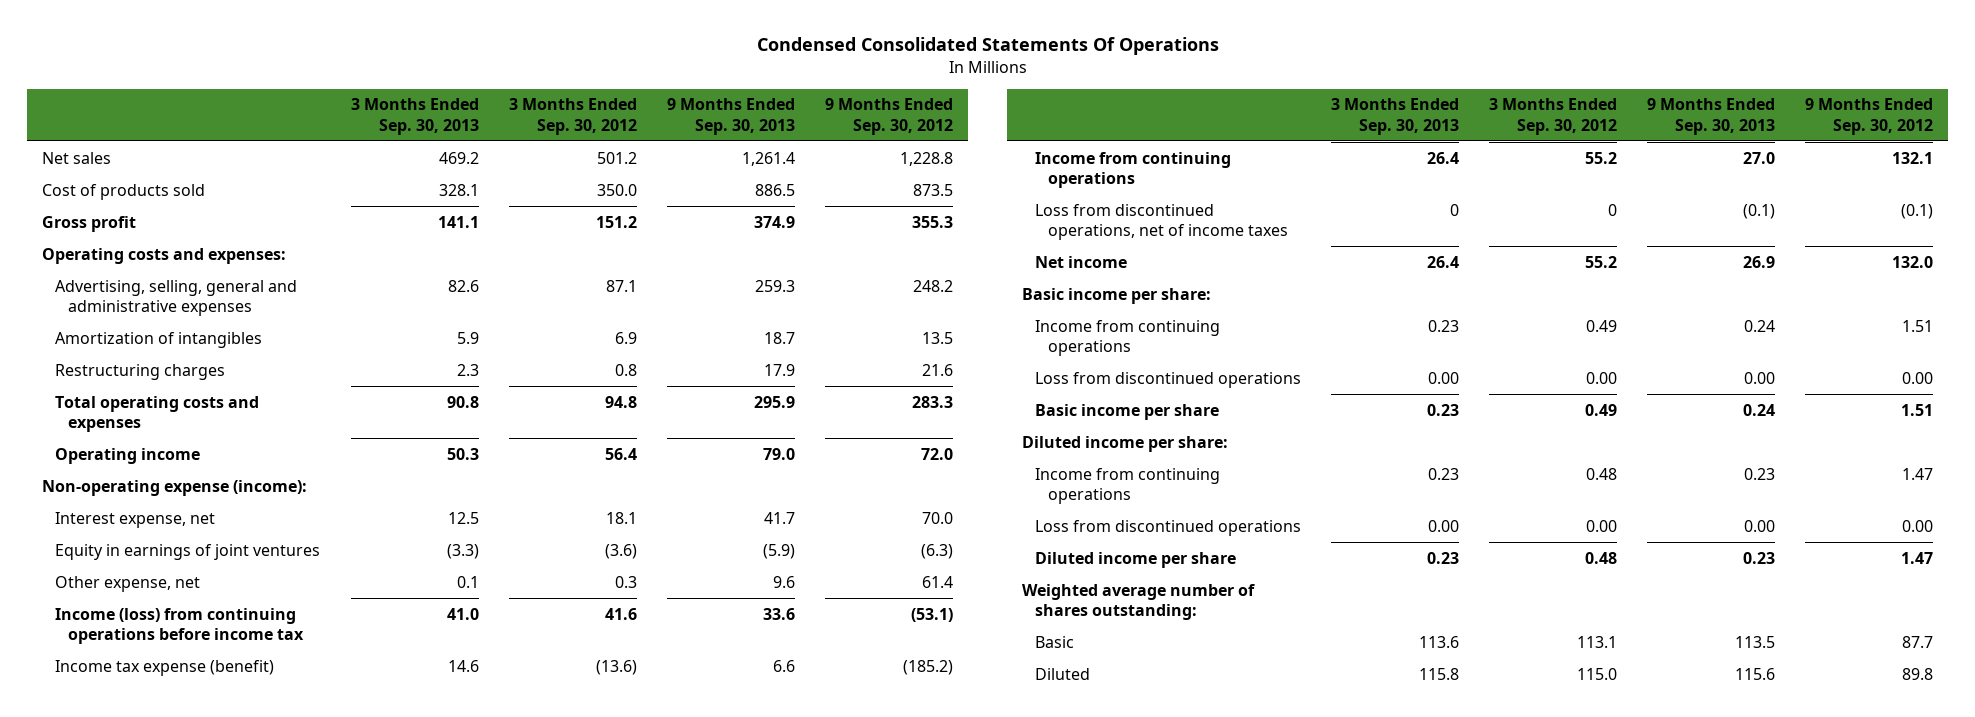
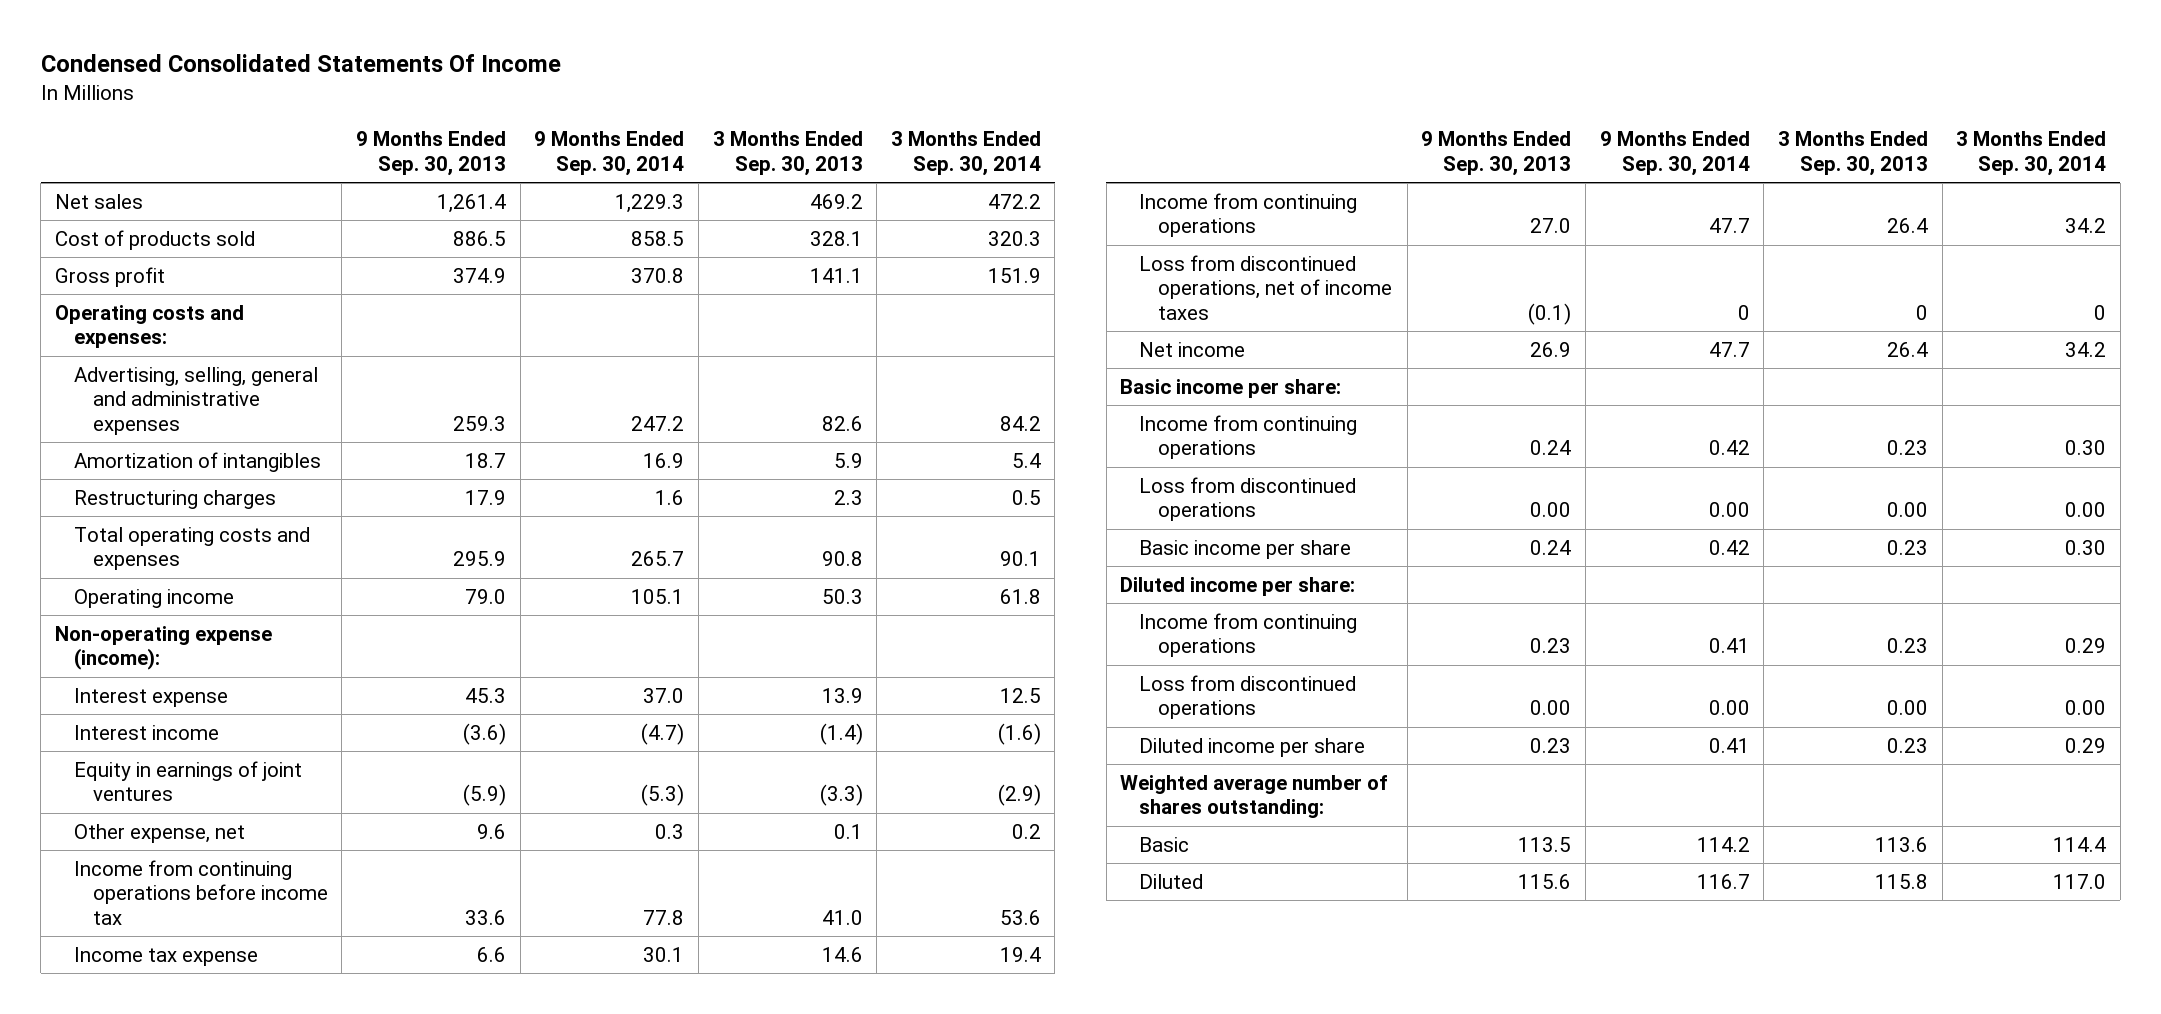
- Condensed Consolidated Statements Of Operations
+ Condensed Consolidated Statements Of Income
- | 3 Months Ended Sep. 30, 2013 | 3 Months Ended Sep. 30, 2012 | 9 Months Ended Sep. 30, 2013 | 9 Months Ended Sep. 30, 2012
+ | 9 Months Ended Sep. 30, 2013 | 9 Months Ended Sep. 30, 2014 | 3 Months Ended Sep. 30, 2013 | 3 Months Ended Sep. 30, 2014
- Interest expense, net | 12.5 | 18.1 | 41.7 | 70.0
+ Interest expense | 45.3 | 37.0 | 13.9 | 12.5
+ Interest income | (3.6) | (4.7) | (1.4) | (1.6)
- Income (loss) from continuing operations before income tax | 41.0 | 41.6 | 33.6 | (53.1)
- Income tax expense (benefit) | 14.6 | (13.6) | 6.6 | (185.2)
+ Income from continuing operations before income tax | 33.6 | 77.8 | 41.0 | 53.6
+ Income tax expense | 6.6 | 30.1 | 14.6 | 19.4

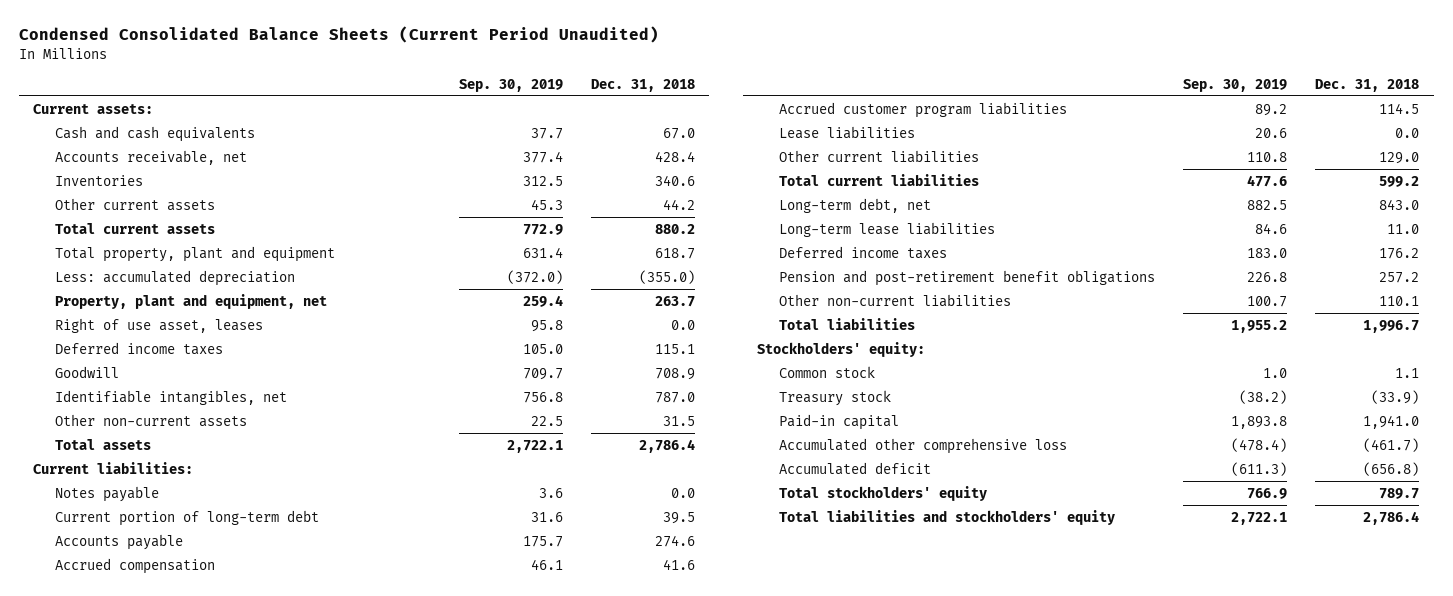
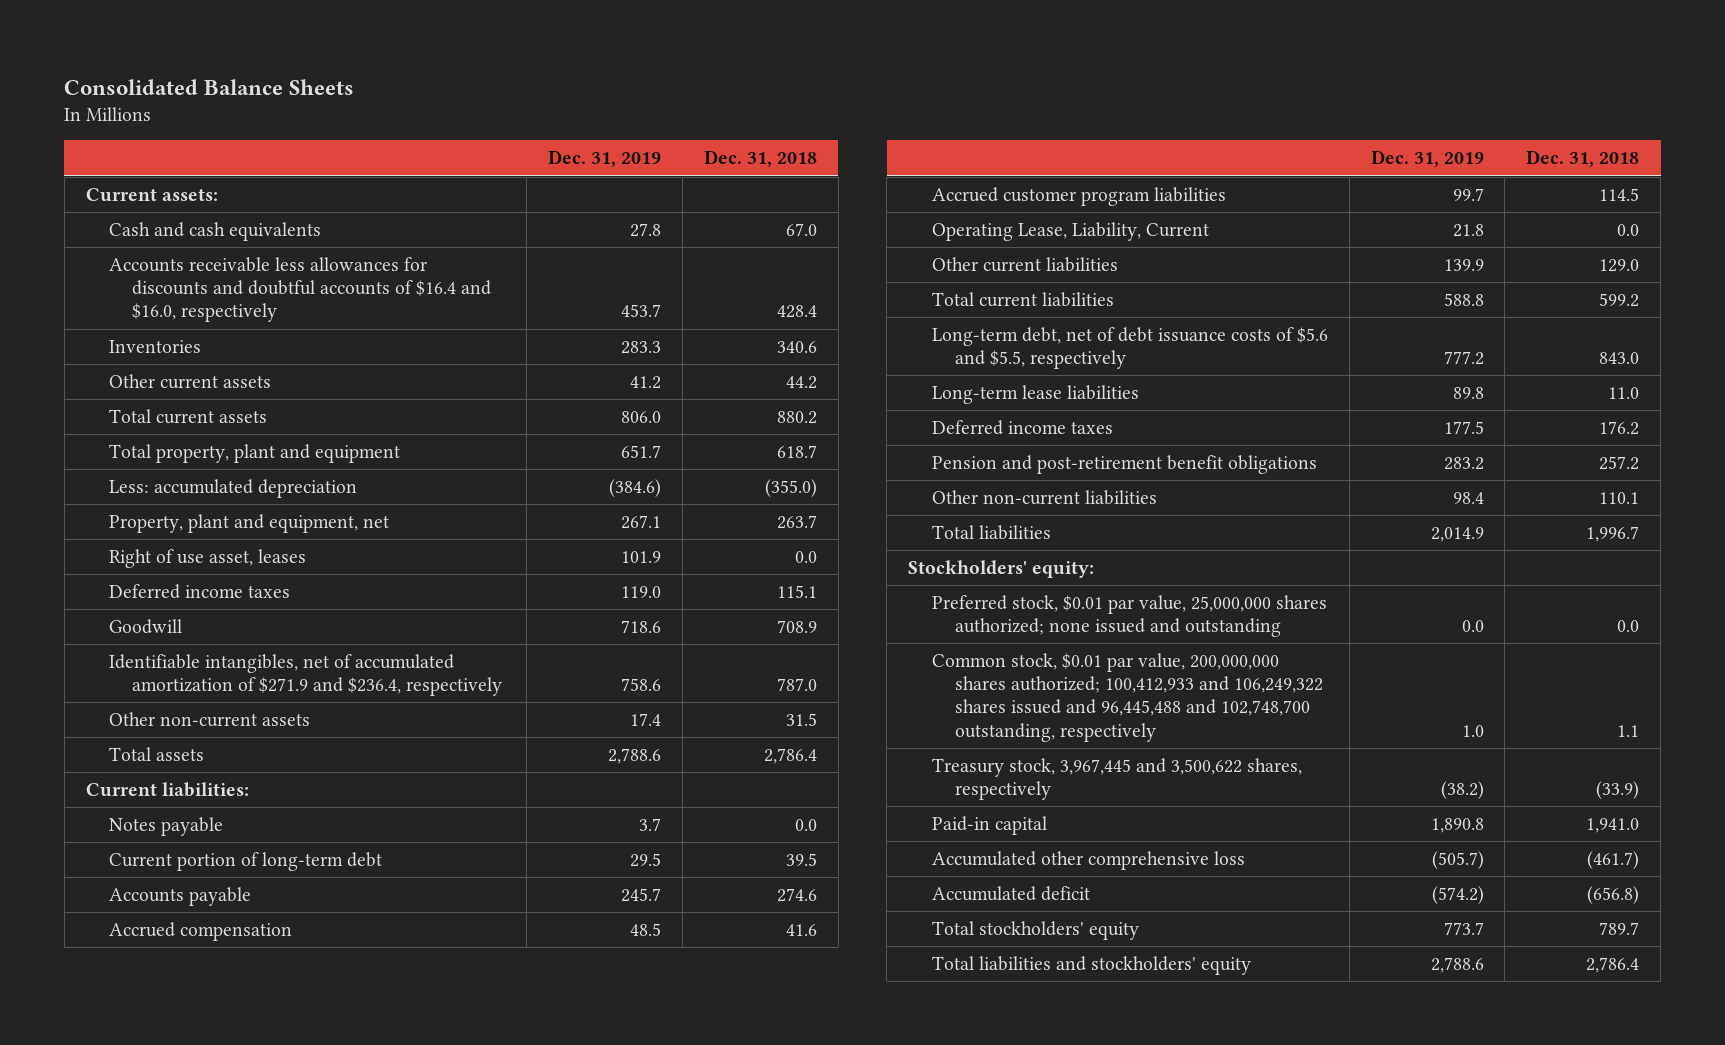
- Condensed Consolidated Balance Sheets (Current Period Unaudited)
+ Consolidated Balance Sheets
- | Sep. 30, 2019 | Dec. 31, 2018
+ | Dec. 31, 2019 | Dec. 31, 2018
- Accounts receivable, net | 377.4 | 428.4
+ Accounts receivable less allowances for discounts and doubtful accounts of $16.4 and $16.0, respectively | 453.7 | 428.4
- Identifiable intangibles, net | 756.8 | 787.0
+ Identifiable intangibles, net of accumulated amortization of $271.9 and $236.4, respectively | 758.6 | 787.0
- Lease liabilities | 20.6 | 0.0
+ Operating Lease, Liability, Current | 21.8 | 0.0
- Long-term debt, net | 882.5 | 843.0
+ Long-term debt, net of debt issuance costs of $5.6 and $5.5, respectively | 777.2 | 843.0
- Common stock | 1.0 | 1.1
- Treasury stock | (38.2) | (33.9)
+ Preferred stock, $0.01 par value, 25,000,000 shares authorized; none issued and outstanding | 0.0 | 0.0
+ Common stock, $0.01 par value, 200,000,000 shares authorized; 100,412,933 and 106,249,322 shares issued and 96,445,488 and 102,748,700 outstanding, respectively | 1.0 | 1.1
+ Treasury stock, 3,967,445 and 3,500,622 shares, respectively | (38.2) | (33.9)

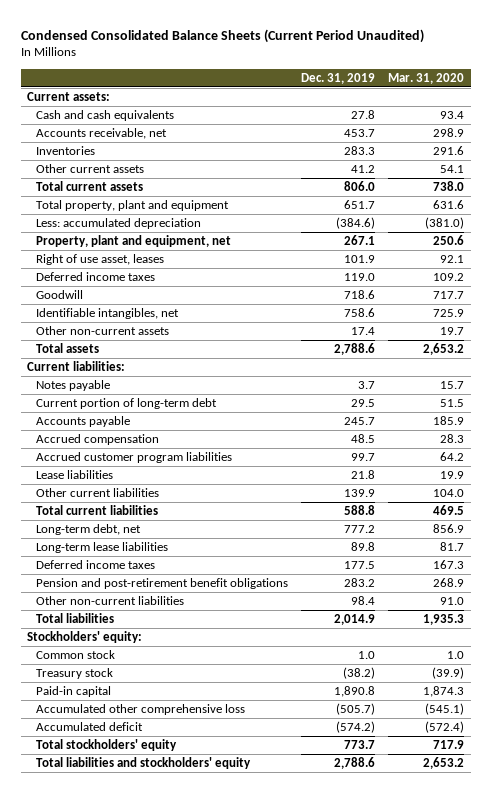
- Consolidated Balance Sheets
+ Condensed Consolidated Balance Sheets (Current Period Unaudited)
- | Dec. 31, 2019 | Dec. 31, 2018
+ | Dec. 31, 2019 | Mar. 31, 2020
- Accounts receivable less allowances for discounts and doubtful accounts of $16.4 and $16.0, respectively | 453.7 | 428.4
+ Accounts receivable, net | 453.7 | 298.9
- Identifiable intangibles, net of accumulated amortization of $271.9 and $236.4, respectively | 758.6 | 787.0
+ Identifiable intangibles, net | 758.6 | 725.9
- Operating Lease, Liability, Current | 21.8 | 0.0
+ Lease liabilities | 21.8 | 19.9
- Long-term debt, net of debt issuance costs of $5.6 and $5.5, respectively | 777.2 | 843.0
+ Long-term debt, net | 777.2 | 856.9
- Preferred stock, $0.01 par value, 25,000,000 shares authorized; none issued and outstanding | 0.0 | 0.0
- Common stock, $0.01 par value, 200,000,000 shares authorized; 100,412,933 and 106,249,322 shares issued and 96,445,488 and 102,748,700 outstanding, respectively | 1.0 | 1.1
- Treasury stock, 3,967,445 and 3,500,622 shares, respectively | (38.2) | (33.9)
+ Common stock | 1.0 | 1.0
+ Treasury stock | (38.2) | (39.9)

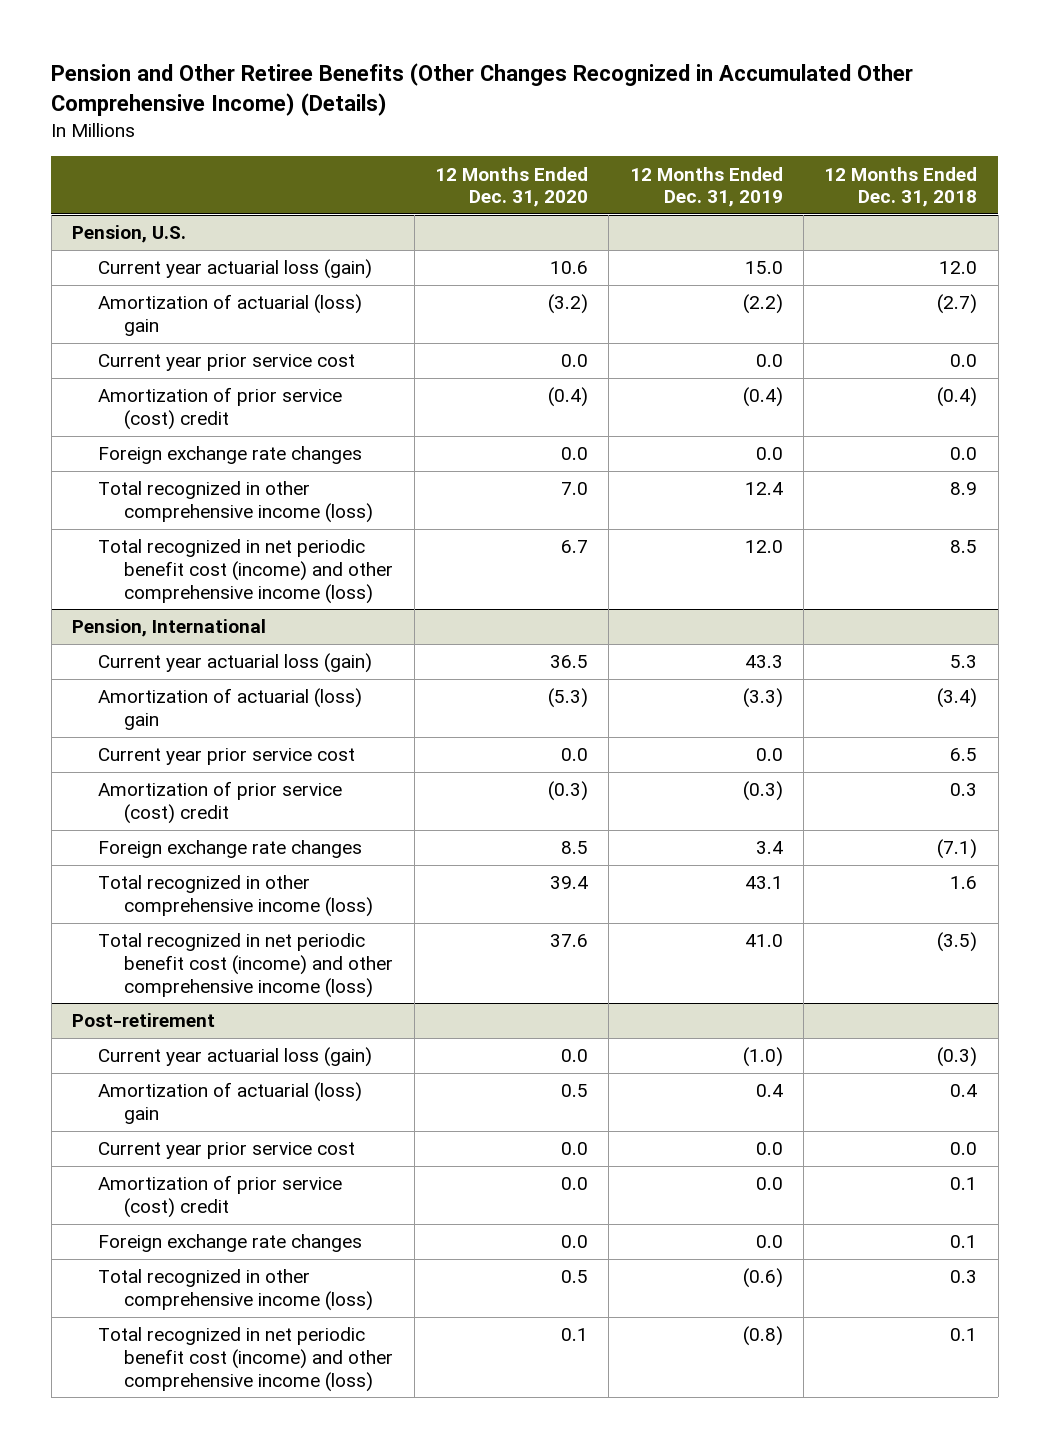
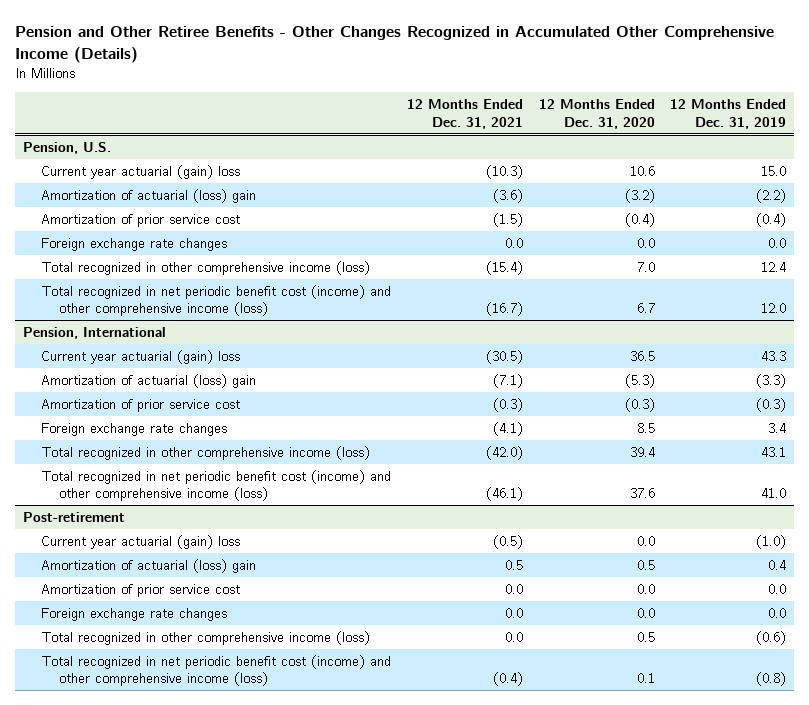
- Pension and Other Retiree Benefits (Other Changes Recognized in Accumulated Other Comprehensive Income) (Details)
+ Pension and Other Retiree Benefits - Other Changes Recognized in Accumulated Other Comprehensive Income (Details)
- | 12 Months Ended Dec. 31, 2020 | 12 Months Ended Dec. 31, 2019 | 12 Months Ended Dec. 31, 2018
+ | 12 Months Ended Dec. 31, 2021 | 12 Months Ended Dec. 31, 2020 | 12 Months Ended Dec. 31, 2019
@ Pension, U.S.
- Current year actuarial loss (gain) | 10.6 | 15.0 | 12.0
+ Current year actuarial (gain) loss | (10.3) | 10.6 | 15.0
- Current year prior service cost | 0.0 | 0.0 | 0.0
- Amortization of prior service (cost) credit | (0.4) | (0.4) | (0.4)
+ Amortization of prior service cost | (1.5) | (0.4) | (0.4)
@ Pension, International
- Current year actuarial loss (gain) | 36.5 | 43.3 | 5.3
+ Current year actuarial (gain) loss | (30.5) | 36.5 | 43.3
- Current year prior service cost | 0.0 | 0.0 | 6.5
- Amortization of prior service (cost) credit | (0.3) | (0.3) | 0.3
+ Amortization of prior service cost | (0.3) | (0.3) | (0.3)
@ Post-retirement
- Current year actuarial loss (gain) | 0.0 | (1.0) | (0.3)
+ Current year actuarial (gain) loss | (0.5) | 0.0 | (1.0)
- Current year prior service cost | 0.0 | 0.0 | 0.0
- Amortization of prior service (cost) credit | 0.0 | 0.0 | 0.1
+ Amortization of prior service cost | 0.0 | 0.0 | 0.0

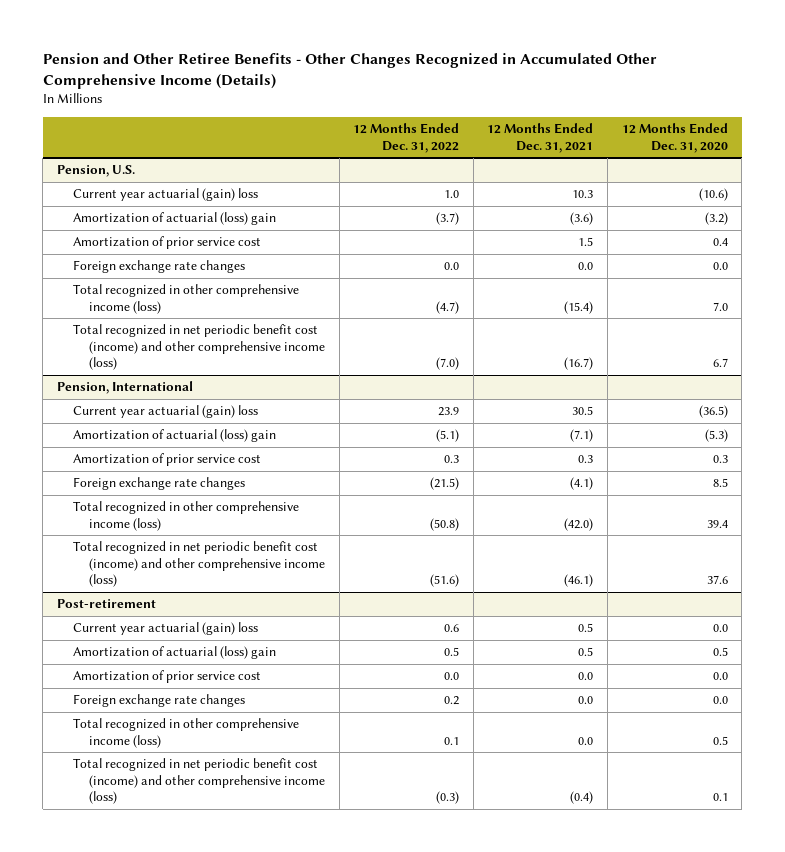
- | 12 Months Ended Dec. 31, 2021 | 12 Months Ended Dec. 31, 2020 | 12 Months Ended Dec. 31, 2019
+ | 12 Months Ended Dec. 31, 2022 | 12 Months Ended Dec. 31, 2021 | 12 Months Ended Dec. 31, 2020
@ Pension, U.S.
- Current year actuarial (gain) loss | (10.3) | 10.6 | 15.0
+ Current year actuarial (gain) loss | 1.0 | 10.3 | (10.6)
- Amortization of prior service cost | (1.5) | (0.4) | (0.4)
+ Amortization of prior service cost | | 1.5 | 0.4
@ Pension, International
- Current year actuarial (gain) loss | (30.5) | 36.5 | 43.3
+ Current year actuarial (gain) loss | 23.9 | 30.5 | (36.5)
- Amortization of prior service cost | (0.3) | (0.3) | (0.3)
+ Amortization of prior service cost | 0.3 | 0.3 | 0.3
@ Post-retirement
- Current year actuarial (gain) loss | (0.5) | 0.0 | (1.0)
+ Current year actuarial (gain) loss | 0.6 | 0.5 | 0.0

